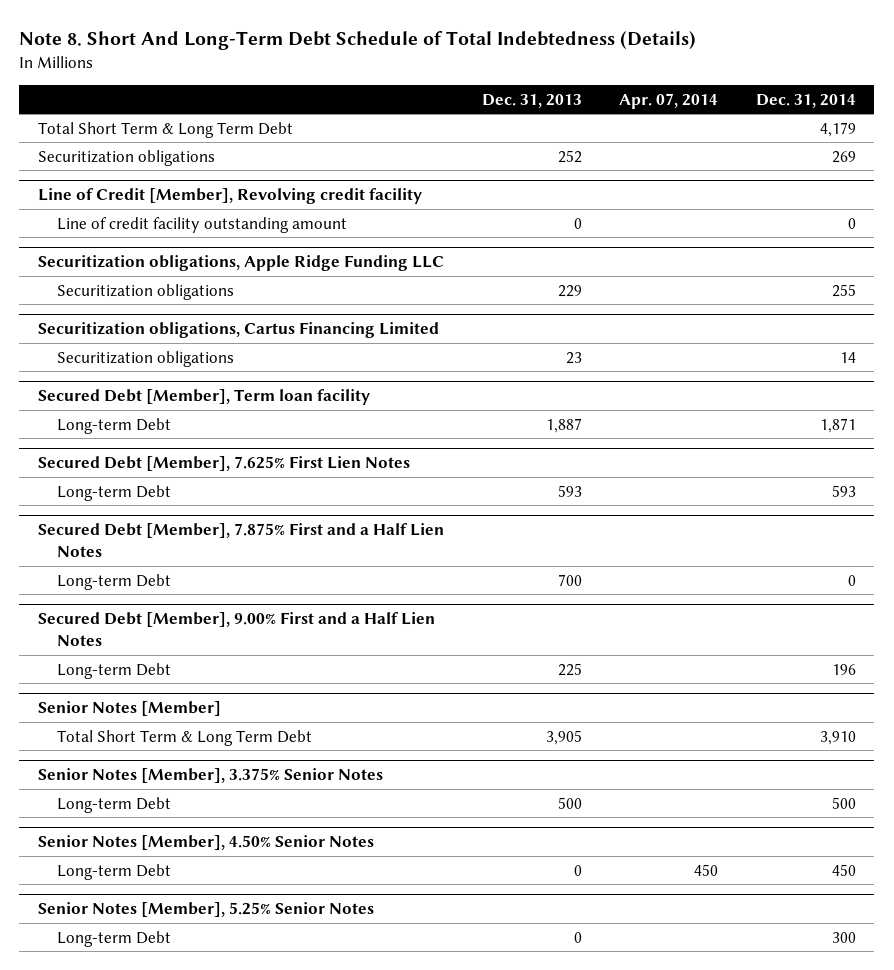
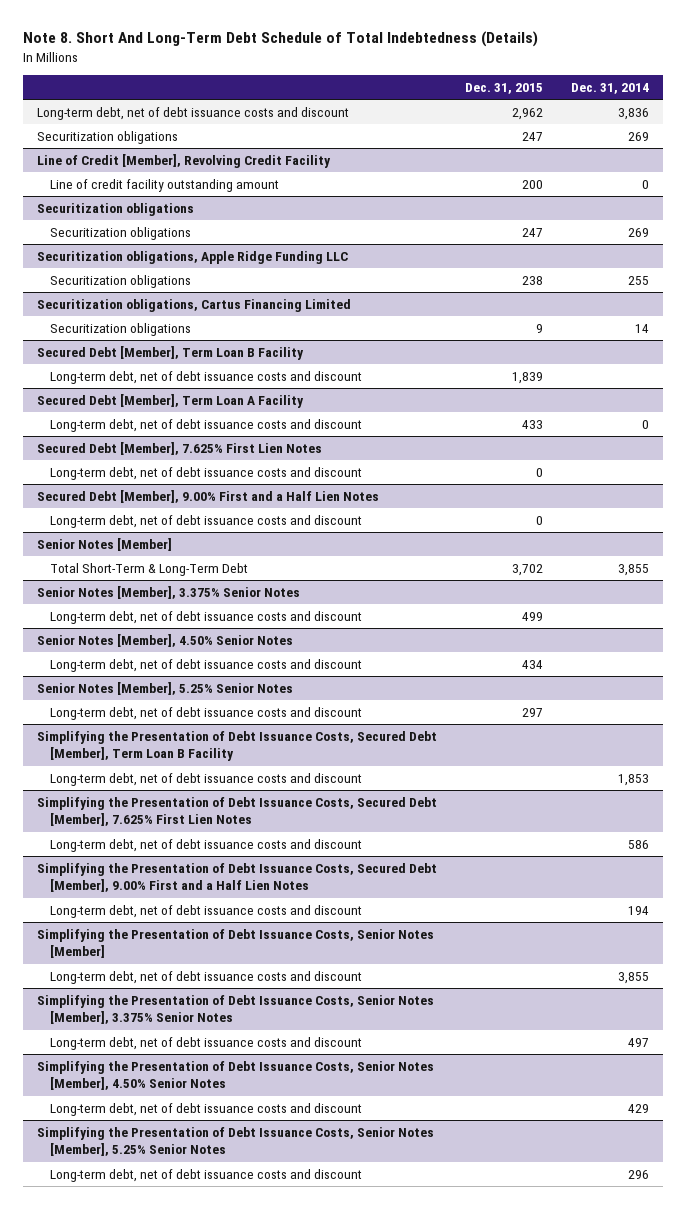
- | Dec. 31, 2013 | Apr. 07, 2014 | Dec. 31, 2014
+ | Dec. 31, 2015 | Dec. 31, 2014
- Total Short Term & Long Term Debt | | | 4,179
+ Long-term debt, net of debt issuance costs and discount | 2,962 | 3,836
- Line of Credit [Member], Revolving credit facility
+ Line of Credit [Member], Revolving Credit Facility
+ Securitization obligations
+ Securitization obligations | 247 | 269
- Secured Debt [Member], Term loan facility
- Long-term Debt | 1,887 | | 1,871
+ Secured Debt [Member], Term Loan B Facility
+ Long-term debt, net of debt issuance costs and discount | 1,839 |
+ Secured Debt [Member], Term Loan A Facility
+ Long-term debt, net of debt issuance costs and discount | 433 | 0
@ Secured Debt [Member], 7.625% First Lien Notes
- Long-term Debt | 593 | | 593
- Secured Debt [Member], 7.875% First and a Half Lien Notes
- Long-term Debt | 700 | | 0
@ Secured Debt [Member], 7.625% First Lien Notes
+ Long-term debt, net of debt issuance costs and discount | 0 |
@ Secured Debt [Member], 9.00% First and a Half Lien Notes
- Long-term Debt | 225 | | 196
+ Long-term debt, net of debt issuance costs and discount | 0 |
@ Senior Notes [Member]
- Total Short Term & Long Term Debt | 3,905 | | 3,910
+ Total Short-Term & Long-Term Debt | 3,702 | 3,855
@ Senior Notes [Member], 3.375% Senior Notes
- Long-term Debt | 500 | | 500
+ Long-term debt, net of debt issuance costs and discount | 499 |
@ Senior Notes [Member], 4.50% Senior Notes
- Long-term Debt | 0 | 450 | 450
+ Long-term debt, net of debt issuance costs and discount | 434 |
@ Senior Notes [Member], 5.25% Senior Notes
- Long-term Debt | 0 | | 300
+ Long-term debt, net of debt issuance costs and discount | 297 |
+ Simplifying the Presentation of Debt Issuance Costs, Secured Debt [Member], Term Loan B Facility
+ Long-term debt, net of debt issuance costs and discount | | 1,853
+ Simplifying the Presentation of Debt Issuance Costs, Secured Debt [Member], 7.625% First Lien Notes
+ Long-term debt, net of debt issuance costs and discount | | 586
+ Simplifying the Presentation of Debt Issuance Costs, Secured Debt [Member], 9.00% First and a Half Lien Notes
+ Long-term debt, net of debt issuance costs and discount | | 194
+ Simplifying the Presentation of Debt Issuance Costs, Senior Notes [Member]
+ Long-term debt, net of debt issuance costs and discount | | 3,855
+ Simplifying the Presentation of Debt Issuance Costs, Senior Notes [Member], 3.375% Senior Notes
+ Long-term debt, net of debt issuance costs and discount | | 497
+ Simplifying the Presentation of Debt Issuance Costs, Senior Notes [Member], 4.50% Senior Notes
+ Long-term debt, net of debt issuance costs and discount | | 429
+ Simplifying the Presentation of Debt Issuance Costs, Senior Notes [Member], 5.25% Senior Notes
+ Long-term debt, net of debt issuance costs and discount | | 296

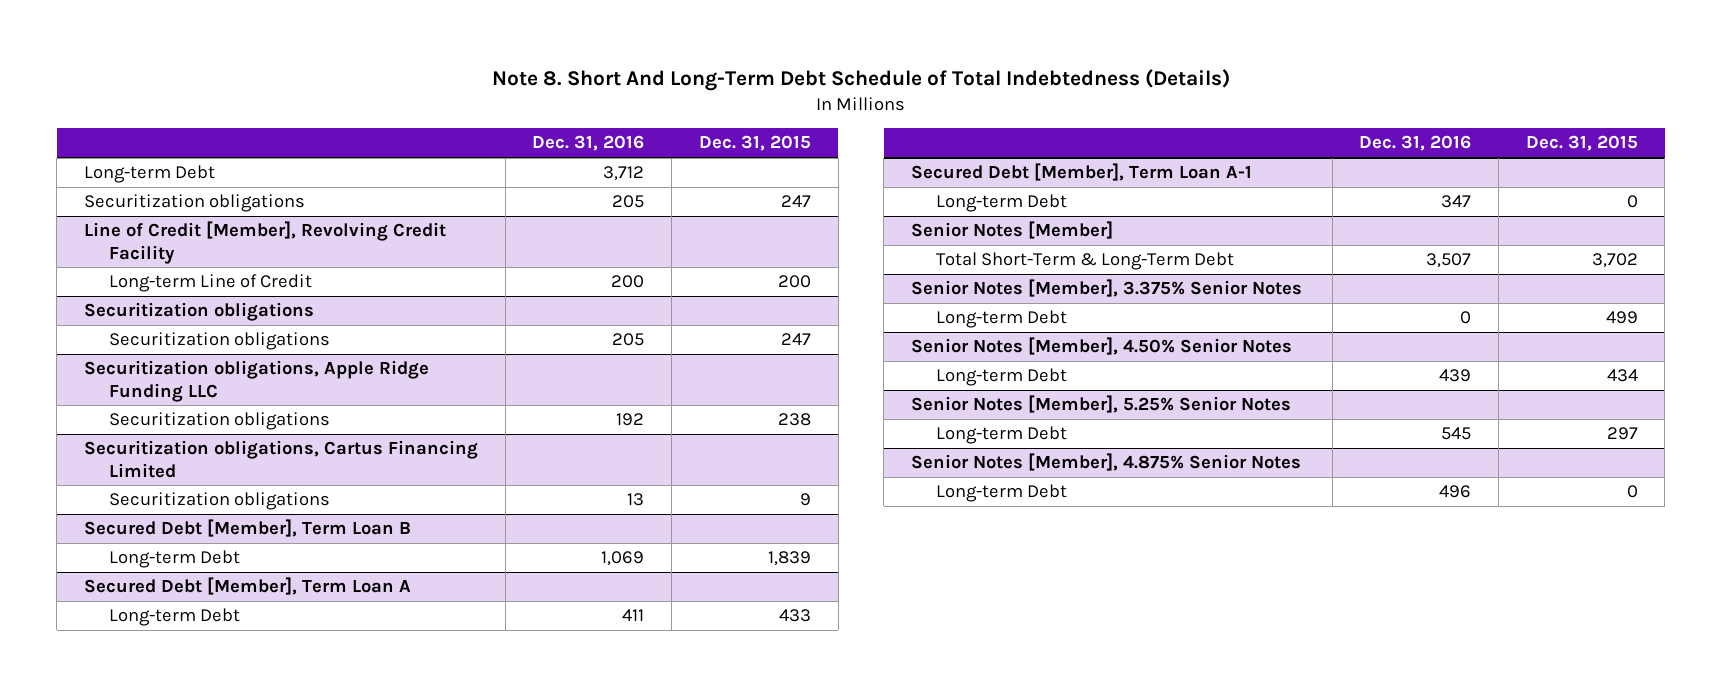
- | Dec. 31, 2015 | Dec. 31, 2014
+ | Dec. 31, 2016 | Dec. 31, 2015
- Long-term debt, net of debt issuance costs and discount | 2,962 | 3,836
+ Long-term Debt | 3,712 |
@ Line of Credit [Member], Revolving Credit Facility
- Line of credit facility outstanding amount | 200 | 0
+ Long-term Line of Credit | 200 | 200
- Secured Debt [Member], Term Loan B Facility
- Long-term debt, net of debt issuance costs and discount | 1,839 |
- Secured Debt [Member], Term Loan A Facility
- Long-term debt, net of debt issuance costs and discount | 433 | 0
- Secured Debt [Member], 7.625% First Lien Notes
- Long-term debt, net of debt issuance costs and discount | 0 |
- Secured Debt [Member], 9.00% First and a Half Lien Notes
- Long-term debt, net of debt issuance costs and discount | 0 |
+ Secured Debt [Member], Term Loan B
+ Long-term Debt | 1,069 | 1,839
+ Secured Debt [Member], Term Loan A
+ Long-term Debt | 411 | 433
+ Secured Debt [Member], Term Loan A-1
+ Long-term Debt | 347 | 0
@ Senior Notes [Member], 3.375% Senior Notes
- Long-term debt, net of debt issuance costs and discount | 499 |
+ Long-term Debt | 0 | 499
@ Senior Notes [Member], 4.50% Senior Notes
- Long-term debt, net of debt issuance costs and discount | 434 |
+ Long-term Debt | 439 | 434
@ Senior Notes [Member], 5.25% Senior Notes
- Long-term debt, net of debt issuance costs and discount | 297 |
- Simplifying the Presentation of Debt Issuance Costs, Secured Debt [Member], Term Loan B Facility
- Long-term debt, net of debt issuance costs and discount | | 1,853
- Simplifying the Presentation of Debt Issuance Costs, Secured Debt [Member], 7.625% First Lien Notes
- Long-term debt, net of debt issuance costs and discount | | 586
- Simplifying the Presentation of Debt Issuance Costs, Secured Debt [Member], 9.00% First and a Half Lien Notes
- Long-term debt, net of debt issuance costs and discount | | 194
- Simplifying the Presentation of Debt Issuance Costs, Senior Notes [Member]
- Long-term debt, net of debt issuance costs and discount | | 3,855
- Simplifying the Presentation of Debt Issuance Costs, Senior Notes [Member], 3.375% Senior Notes
- Long-term debt, net of debt issuance costs and discount | | 497
- Simplifying the Presentation of Debt Issuance Costs, Senior Notes [Member], 4.50% Senior Notes
- Long-term debt, net of debt issuance costs and discount | | 429
- Simplifying the Presentation of Debt Issuance Costs, Senior Notes [Member], 5.25% Senior Notes
- Long-term debt, net of debt issuance costs and discount | | 296
@ Senior Notes [Member], 5.25% Senior Notes
+ Long-term Debt | 545 | 297
+ Senior Notes [Member], 4.875% Senior Notes
+ Long-term Debt | 496 | 0

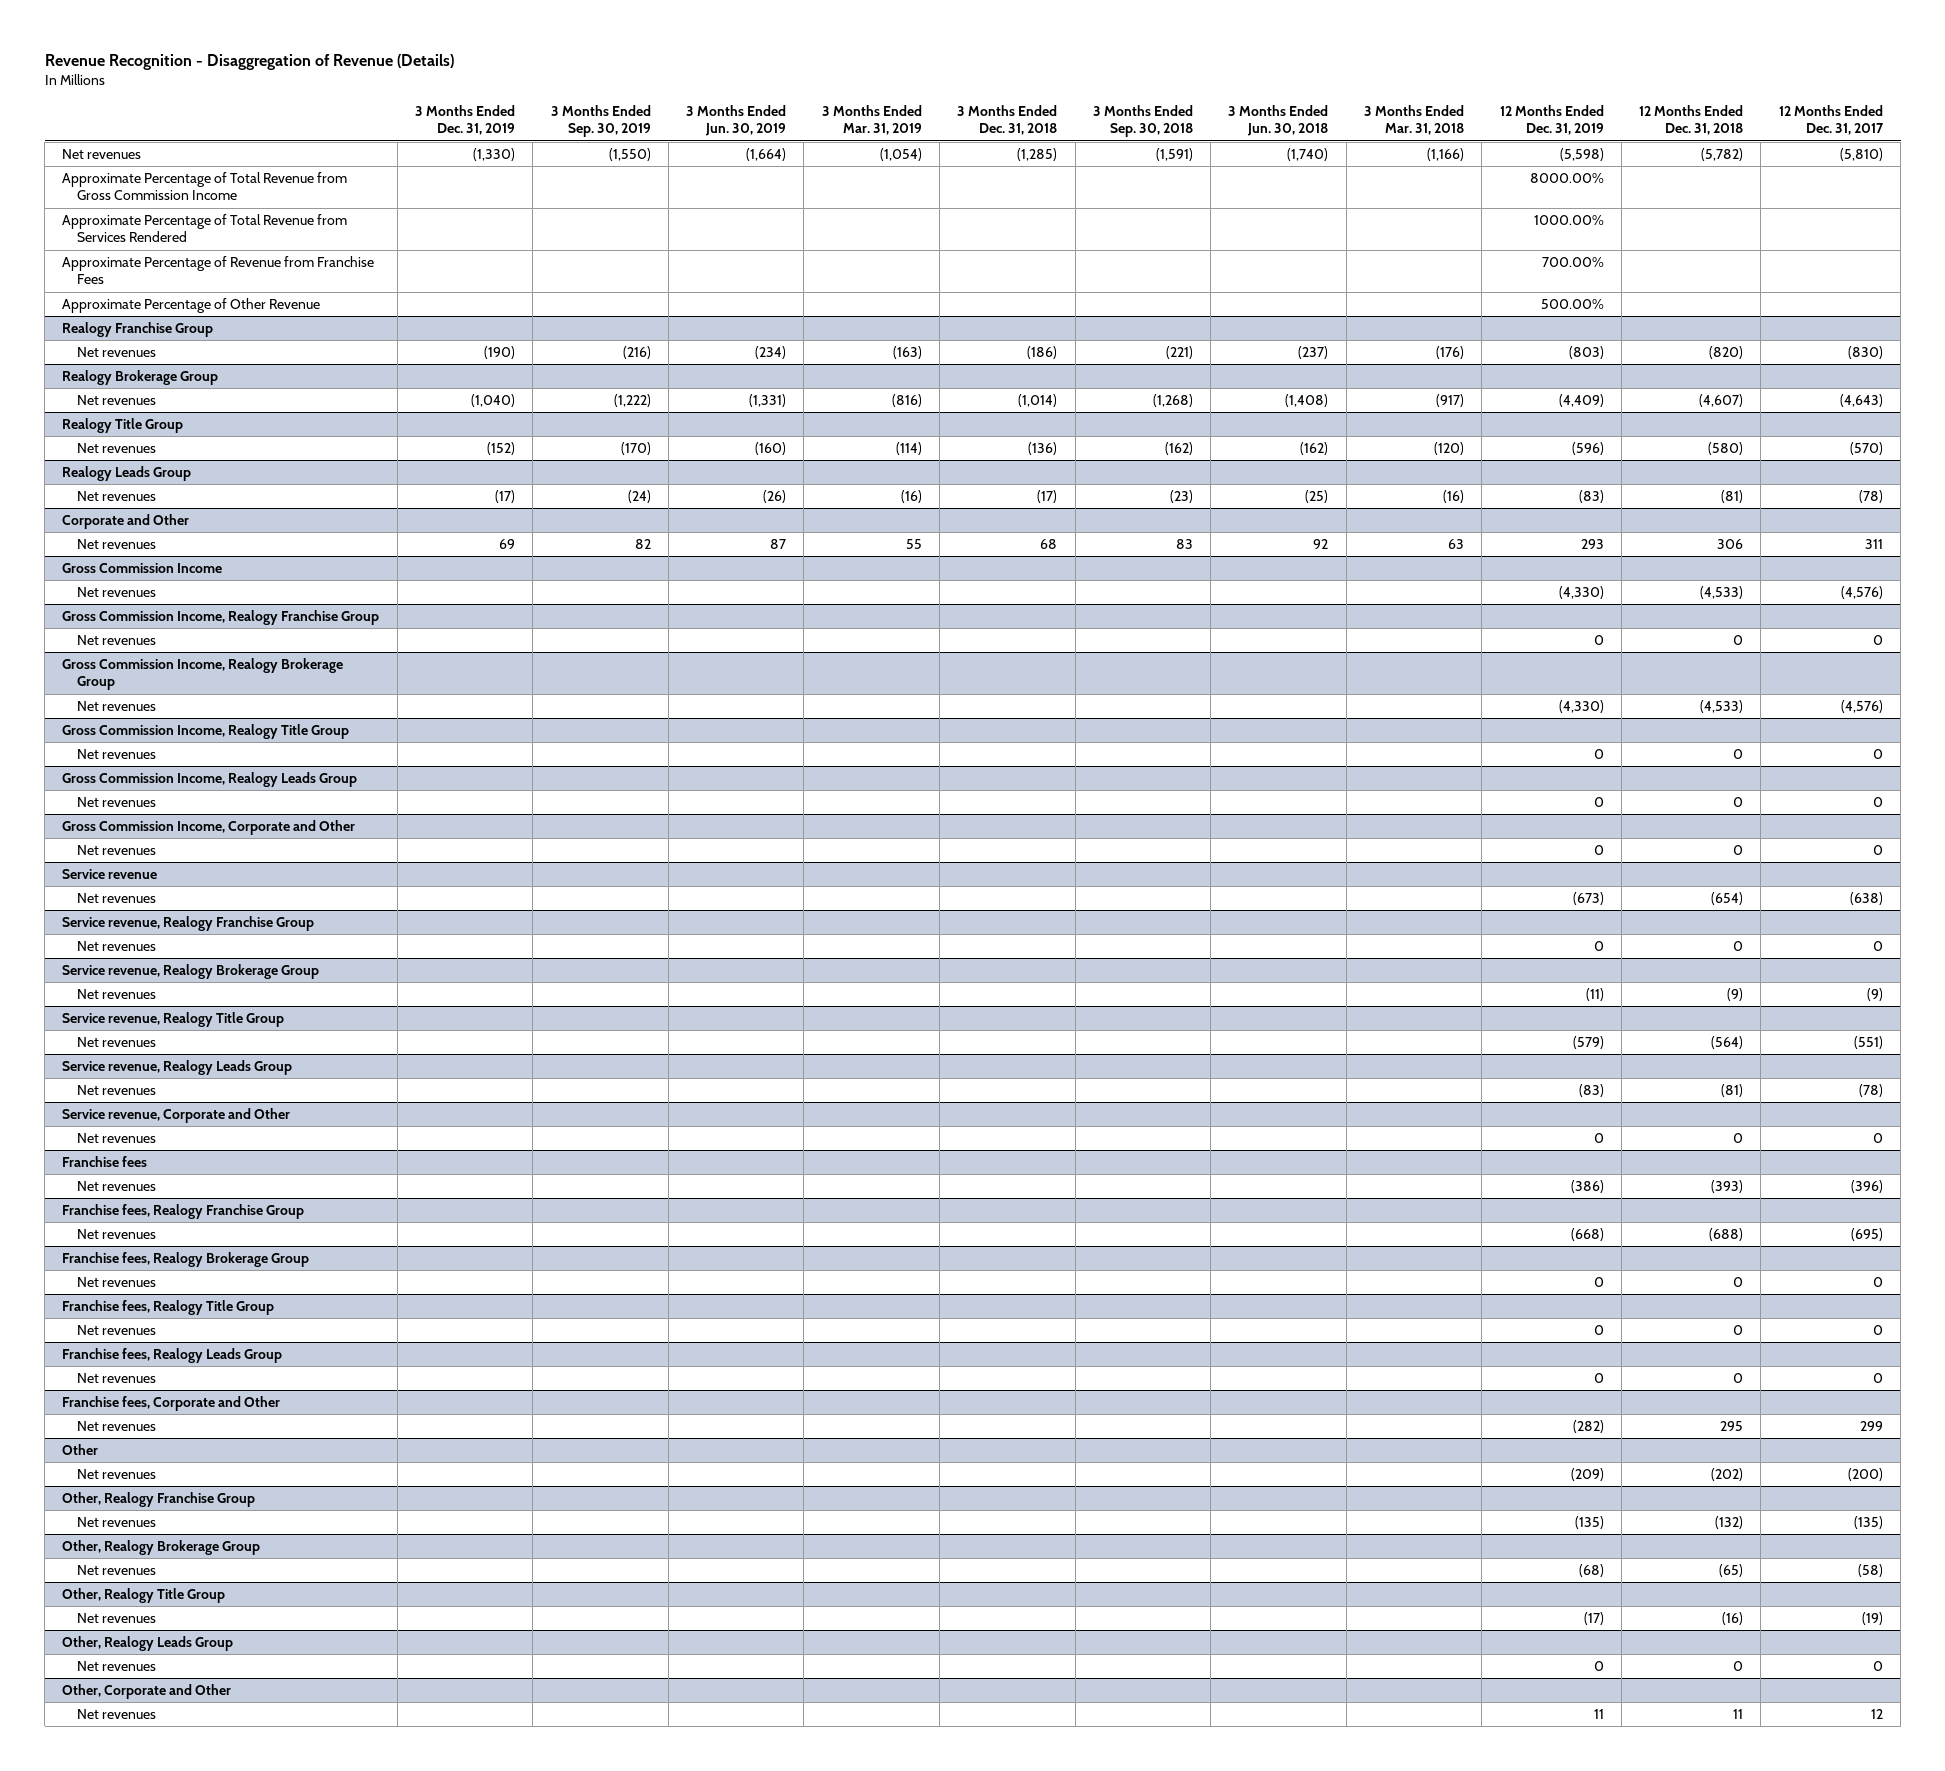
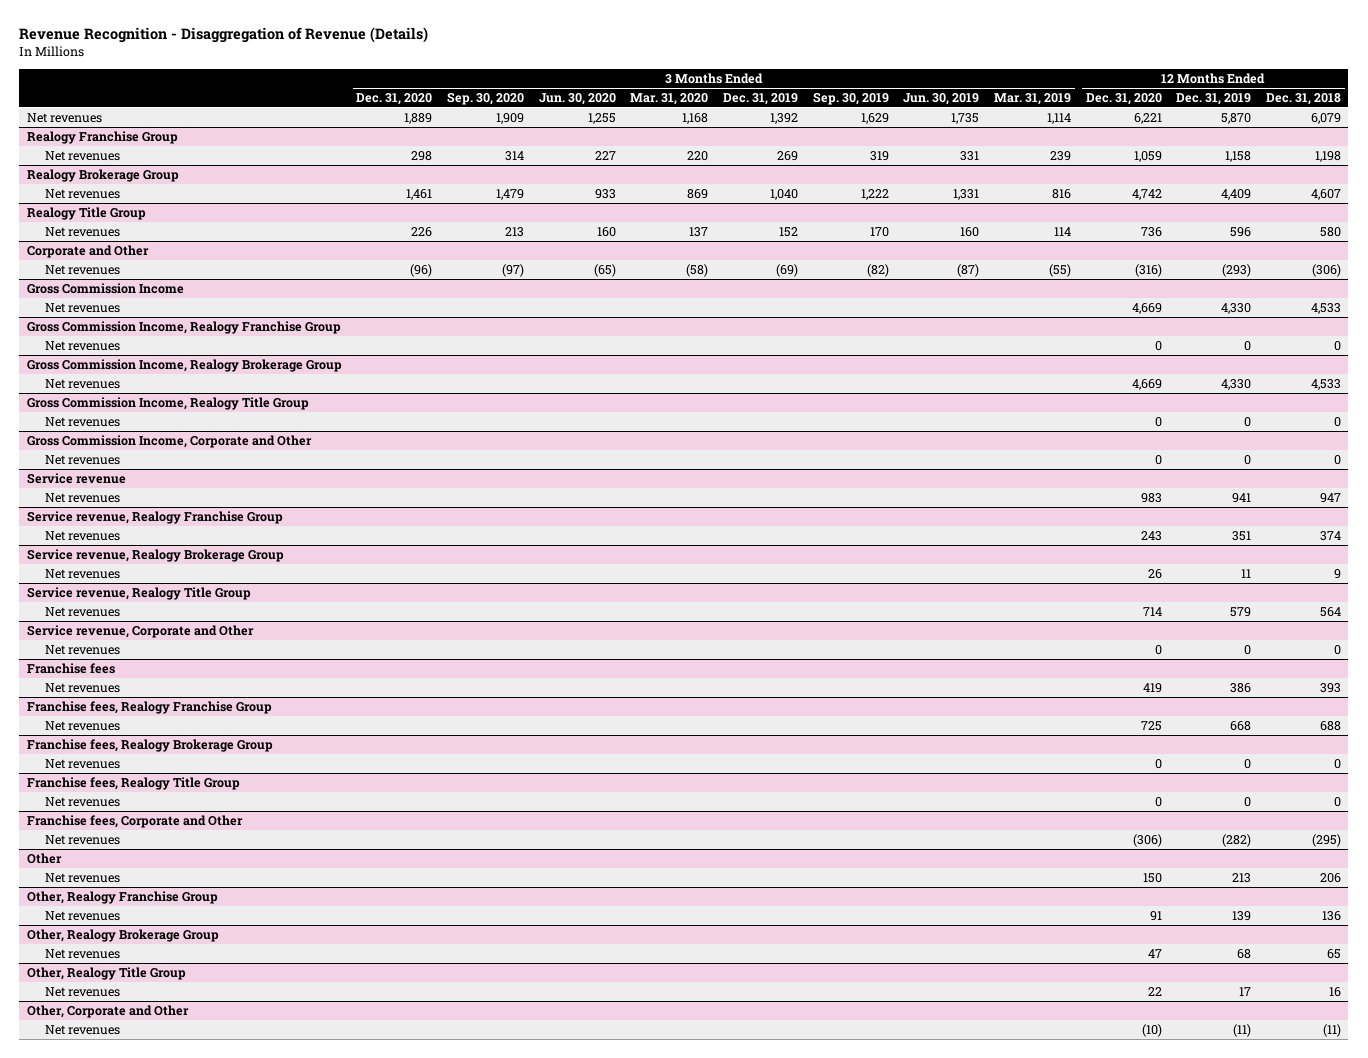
- | 3 Months Ended Dec. 31, 2019 | 3 Months Ended Sep. 30, 2019 | 3 Months Ended Jun. 30, 2019 | 3 Months Ended Mar. 31, 2019 | 3 Months Ended Dec. 31, 2018 | 3 Months Ended Sep. 30, 2018 | 3 Months Ended Jun. 30, 2018 | 3 Months Ended Mar. 31, 2018 | 12 Months Ended Dec. 31, 2019 | 12 Months Ended Dec. 31, 2018 | 12 Months Ended Dec. 31, 2017
+ | 3 Months Ended Dec. 31, 2020 | 3 Months Ended Sep. 30, 2020 | 3 Months Ended Jun. 30, 2020 | 3 Months Ended Mar. 31, 2020 | 3 Months Ended Dec. 31, 2019 | 3 Months Ended Sep. 30, 2019 | 3 Months Ended Jun. 30, 2019 | 3 Months Ended Mar. 31, 2019 | 12 Months Ended Dec. 31, 2020 | 12 Months Ended Dec. 31, 2019 | 12 Months Ended Dec. 31, 2018
- Net revenues | (1,330) | (1,550) | (1,664) | (1,054) | (1,285) | (1,591) | (1,740) | (1,166) | (5,598) | (5,782) | (5,810)
- Approximate Percentage of Total Revenue from Gross Commission Income | | | | | | | | | 8000.00% | |
- Approximate Percentage of Total Revenue from Services Rendered | | | | | | | | | 1000.00% | |
- Approximate Percentage of Revenue from Franchise Fees | | | | | | | | | 700.00% | |
- Approximate Percentage of Other Revenue | | | | | | | | | 500.00% | |
+ Net revenues | 1,889 | 1,909 | 1,255 | 1,168 | 1,392 | 1,629 | 1,735 | 1,114 | 6,221 | 5,870 | 6,079
@ Realogy Franchise Group
- Net revenues | (190) | (216) | (234) | (163) | (186) | (221) | (237) | (176) | (803) | (820) | (830)
+ Net revenues | 298 | 314 | 227 | 220 | 269 | 319 | 331 | 239 | 1,059 | 1,158 | 1,198
@ Realogy Brokerage Group
- Net revenues | (1,040) | (1,222) | (1,331) | (816) | (1,014) | (1,268) | (1,408) | (917) | (4,409) | (4,607) | (4,643)
+ Net revenues | 1,461 | 1,479 | 933 | 869 | 1,040 | 1,222 | 1,331 | 816 | 4,742 | 4,409 | 4,607
@ Realogy Title Group
- Net revenues | (152) | (170) | (160) | (114) | (136) | (162) | (162) | (120) | (596) | (580) | (570)
- Realogy Leads Group
- Net revenues | (17) | (24) | (26) | (16) | (17) | (23) | (25) | (16) | (83) | (81) | (78)
@ Realogy Title Group
+ Net revenues | 226 | 213 | 160 | 137 | 152 | 170 | 160 | 114 | 736 | 596 | 580
@ Corporate and Other
- Net revenues | 69 | 82 | 87 | 55 | 68 | 83 | 92 | 63 | 293 | 306 | 311
+ Net revenues | (96) | (97) | (65) | (58) | (69) | (82) | (87) | (55) | (316) | (293) | (306)
@ Gross Commission Income
- Net revenues | | | | | | | | | (4,330) | (4,533) | (4,576)
+ Net revenues | | | | | | | | | 4,669 | 4,330 | 4,533
@ Gross Commission Income, Realogy Brokerage Group
- Net revenues | | | | | | | | | (4,330) | (4,533) | (4,576)
+ Net revenues | | | | | | | | | 4,669 | 4,330 | 4,533
- Gross Commission Income, Realogy Leads Group
- Net revenues | | | | | | | | | 0 | 0 | 0
@ Service revenue
- Net revenues | | | | | | | | | (673) | (654) | (638)
+ Net revenues | | | | | | | | | 983 | 941 | 947
@ Service revenue, Realogy Franchise Group
- Net revenues | | | | | | | | | 0 | 0 | 0
+ Net revenues | | | | | | | | | 243 | 351 | 374
@ Service revenue, Realogy Brokerage Group
- Net revenues | | | | | | | | | (11) | (9) | (9)
+ Net revenues | | | | | | | | | 26 | 11 | 9
@ Service revenue, Realogy Title Group
- Net revenues | | | | | | | | | (579) | (564) | (551)
- Service revenue, Realogy Leads Group
- Net revenues | | | | | | | | | (83) | (81) | (78)
@ Service revenue, Realogy Title Group
+ Net revenues | | | | | | | | | 714 | 579 | 564
@ Franchise fees
- Net revenues | | | | | | | | | (386) | (393) | (396)
+ Net revenues | | | | | | | | | 419 | 386 | 393
@ Franchise fees, Realogy Franchise Group
- Net revenues | | | | | | | | | (668) | (688) | (695)
+ Net revenues | | | | | | | | | 725 | 668 | 688
- Franchise fees, Realogy Leads Group
- Net revenues | | | | | | | | | 0 | 0 | 0
@ Franchise fees, Corporate and Other
- Net revenues | | | | | | | | | (282) | 295 | 299
+ Net revenues | | | | | | | | | (306) | (282) | (295)
@ Other
- Net revenues | | | | | | | | | (209) | (202) | (200)
+ Net revenues | | | | | | | | | 150 | 213 | 206
@ Other, Realogy Franchise Group
- Net revenues | | | | | | | | | (135) | (132) | (135)
+ Net revenues | | | | | | | | | 91 | 139 | 136
@ Other, Realogy Brokerage Group
- Net revenues | | | | | | | | | (68) | (65) | (58)
+ Net revenues | | | | | | | | | 47 | 68 | 65
@ Other, Realogy Title Group
- Net revenues | | | | | | | | | (17) | (16) | (19)
- Other, Realogy Leads Group
- Net revenues | | | | | | | | | 0 | 0 | 0
@ Other, Realogy Title Group
+ Net revenues | | | | | | | | | 22 | 17 | 16
@ Other, Corporate and Other
- Net revenues | | | | | | | | | 11 | 11 | 12
+ Net revenues | | | | | | | | | (10) | (11) | (11)

